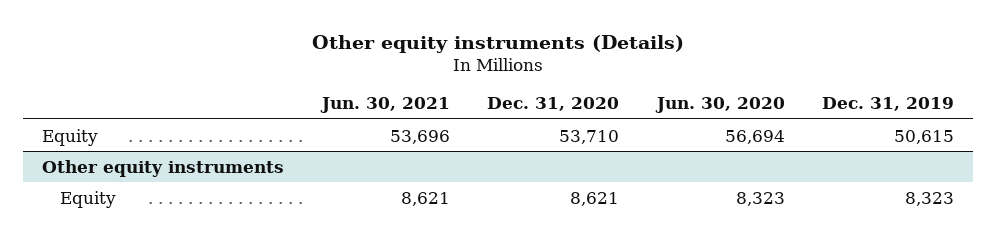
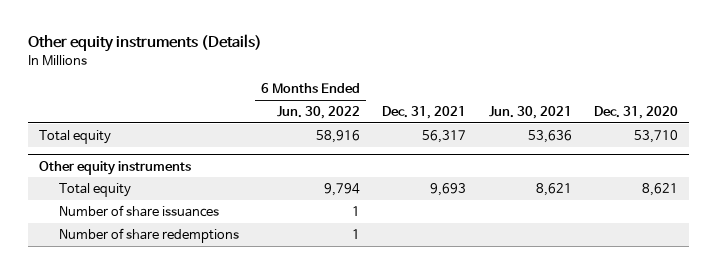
- | Jun. 30, 2021 | Dec. 31, 2020 | Jun. 30, 2020 | Dec. 31, 2019
+ | 6 Months Ended Jun. 30, 2022 | Dec. 31, 2021 | Jun. 30, 2021 | Dec. 31, 2020
- Equity | 53,696 | 53,710 | 56,694 | 50,615
+ Total equity | 58,916 | 56,317 | 53,636 | 53,710
@ Other equity instruments
- Equity | 8,621 | 8,621 | 8,323 | 8,323
+ Total equity | 9,794 | 9,693 | 8,621 | 8,621
+ Number of share issuances | 1 | | |
+ Number of share redemptions | 1 | | |

